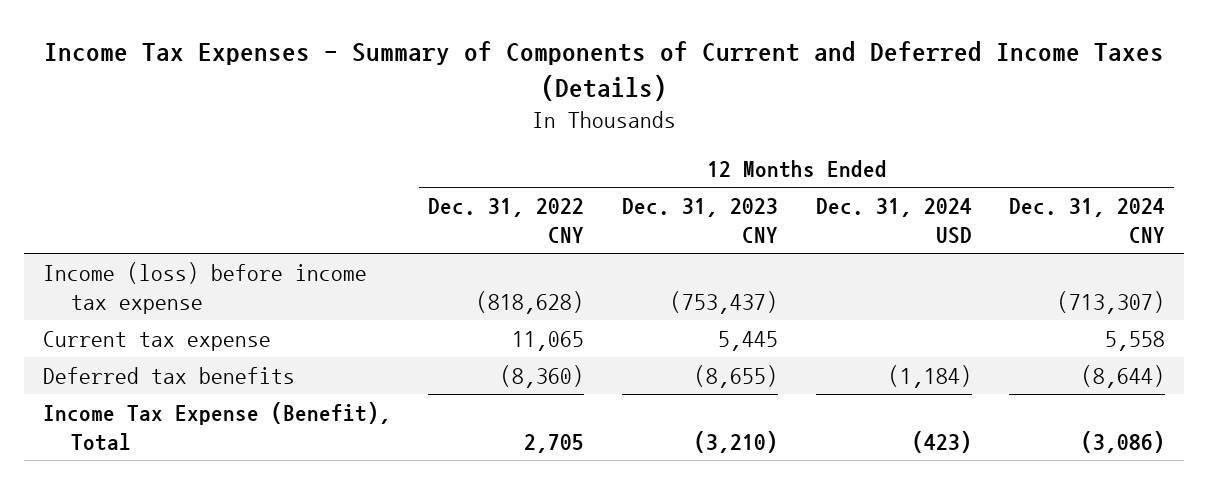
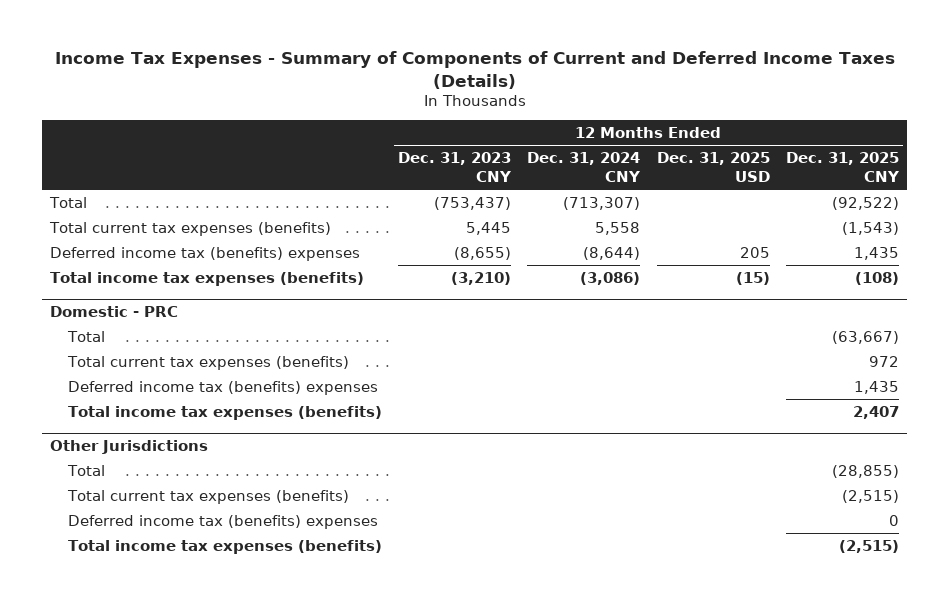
- | 12 Months Ended Dec. 31, 2022 CNY | 12 Months Ended Dec. 31, 2023 CNY | 12 Months Ended Dec. 31, 2024 USD | 12 Months Ended Dec. 31, 2024 CNY
+ | 12 Months Ended Dec. 31, 2023 CNY | 12 Months Ended Dec. 31, 2024 CNY | 12 Months Ended Dec. 31, 2025 USD | 12 Months Ended Dec. 31, 2025 CNY
- Income (loss) before income tax expense | (818,628) | (753,437) | | (713,307)
- Current tax expense | 11,065 | 5,445 | | 5,558
- Deferred tax benefits | (8,360) | (8,655) | (1,184) | (8,644)
- Income Tax Expense (Benefit), Total | 2,705 | (3,210) | (423) | (3,086)
+ Total | (753,437) | (713,307) | | (92,522)
+ Total current tax expenses (benefits) | 5,445 | 5,558 | | (1,543)
+ Deferred income tax (benefits) expenses | (8,655) | (8,644) | 205 | 1,435
+ Total income tax expenses (benefits) | (3,210) | (3,086) | (15) | (108)
+ Domestic - PRC
+ Total | | | | (63,667)
+ Total current tax expenses (benefits) | | | | 972
+ Deferred income tax (benefits) expenses | | | | 1,435
+ Total income tax expenses (benefits) | | | | 2,407
+ Other Jurisdictions
+ Total | | | | (28,855)
+ Total current tax expenses (benefits) | | | | (2,515)
+ Deferred income tax (benefits) expenses | | | | 0
+ Total income tax expenses (benefits) | | | | (2,515)

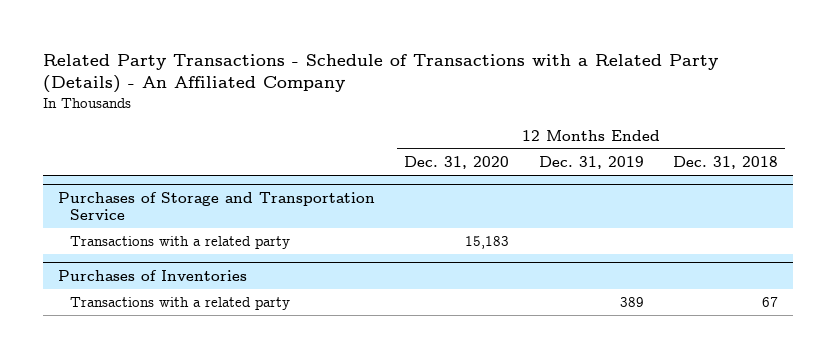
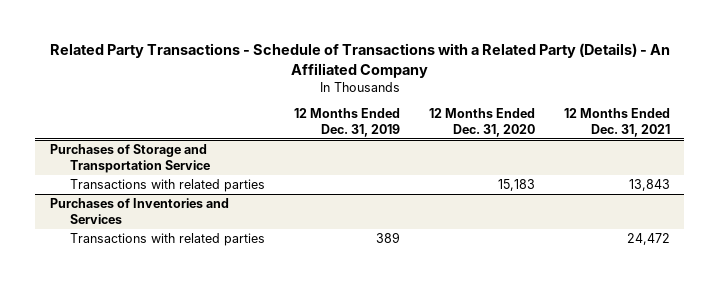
- | 12 Months Ended Dec. 31, 2020 | 12 Months Ended Dec. 31, 2019 | 12 Months Ended Dec. 31, 2018
+ | 12 Months Ended Dec. 31, 2019 | 12 Months Ended Dec. 31, 2020 | 12 Months Ended Dec. 31, 2021
@ Purchases of Storage and Transportation Service
- Transactions with a related party | 15,183 | |
- Purchases of Inventories
- Transactions with a related party | | 389 | 67
@ Purchases of Storage and Transportation Service
+ Transactions with related parties | | 15,183 | 13,843
+ Purchases of Inventories and Services
+ Transactions with related parties | 389 | | 24,472

